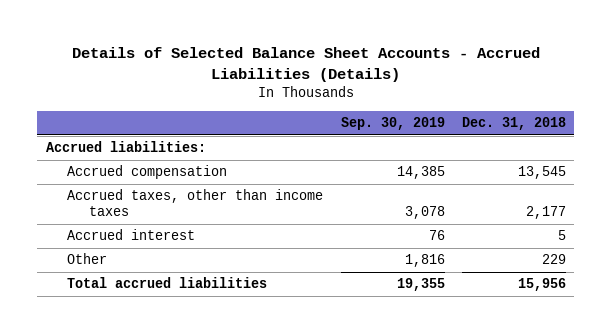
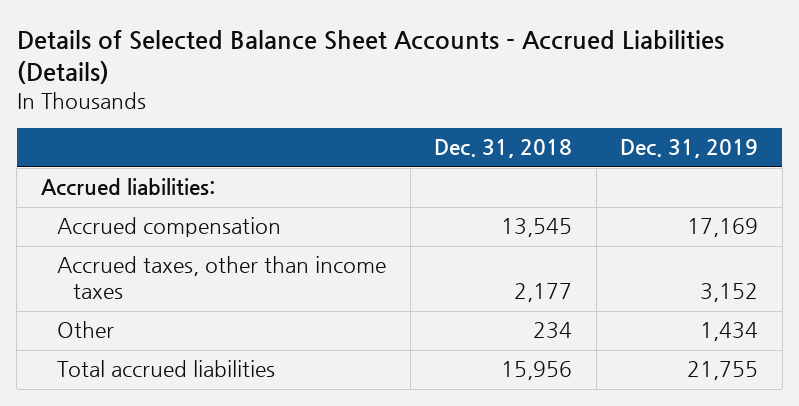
- | Sep. 30, 2019 | Dec. 31, 2018
+ | Dec. 31, 2018 | Dec. 31, 2019
- Accrued interest | 76 | 5
- Other | 1,816 | 229
+ Other | 234 | 1,434

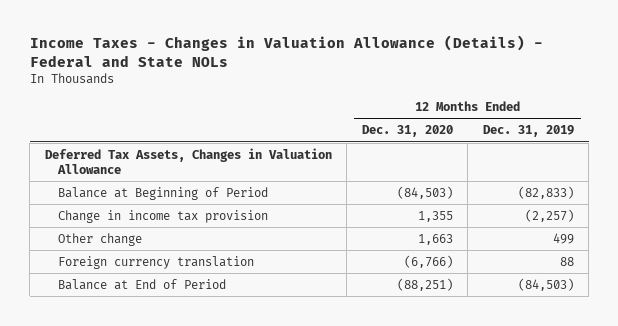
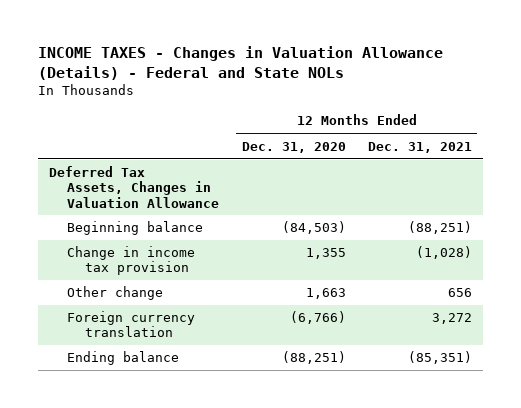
- Income Taxes - Changes in Valuation Allowance (Details) - Federal and State NOLs
+ INCOME TAXES - Changes in Valuation Allowance (Details) - Federal and State NOLs
- | 12 Months Ended Dec. 31, 2020 | 12 Months Ended Dec. 31, 2019
+ | 12 Months Ended Dec. 31, 2020 | 12 Months Ended Dec. 31, 2021
- Balance at Beginning of Period | (84,503) | (82,833)
+ Beginning balance | (84,503) | (88,251)
- Balance at End of Period | (88,251) | (84,503)
+ Ending balance | (88,251) | (85,351)

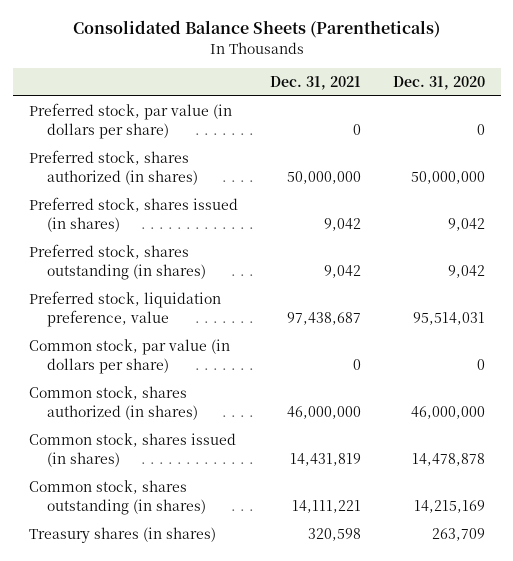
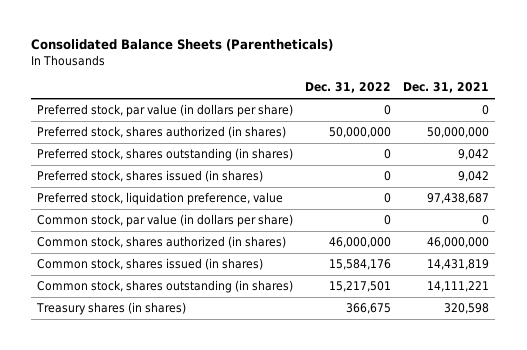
- | Dec. 31, 2021 | Dec. 31, 2020
+ | Dec. 31, 2022 | Dec. 31, 2021
moved down: Preferred stock, shares issued (in shares) | 0 | 9,042

